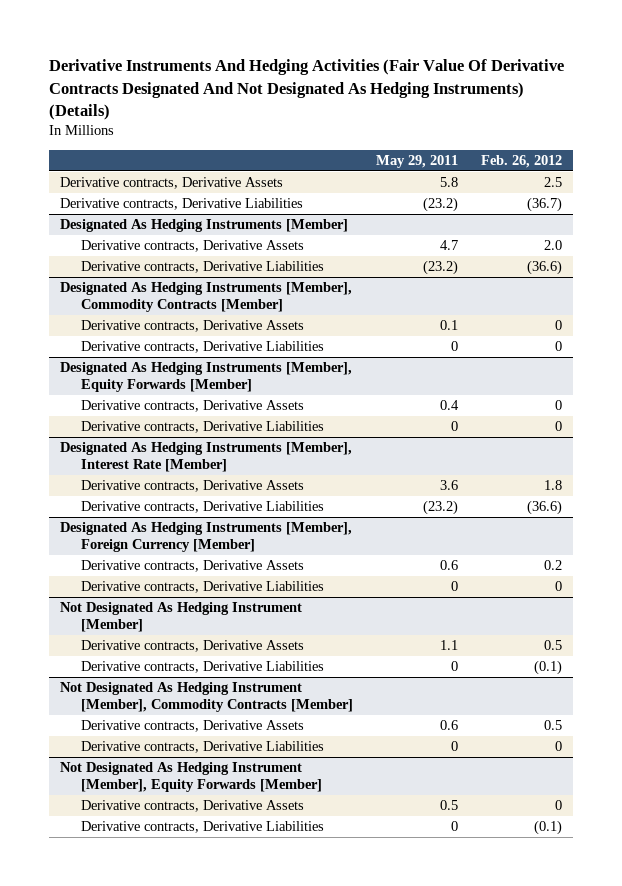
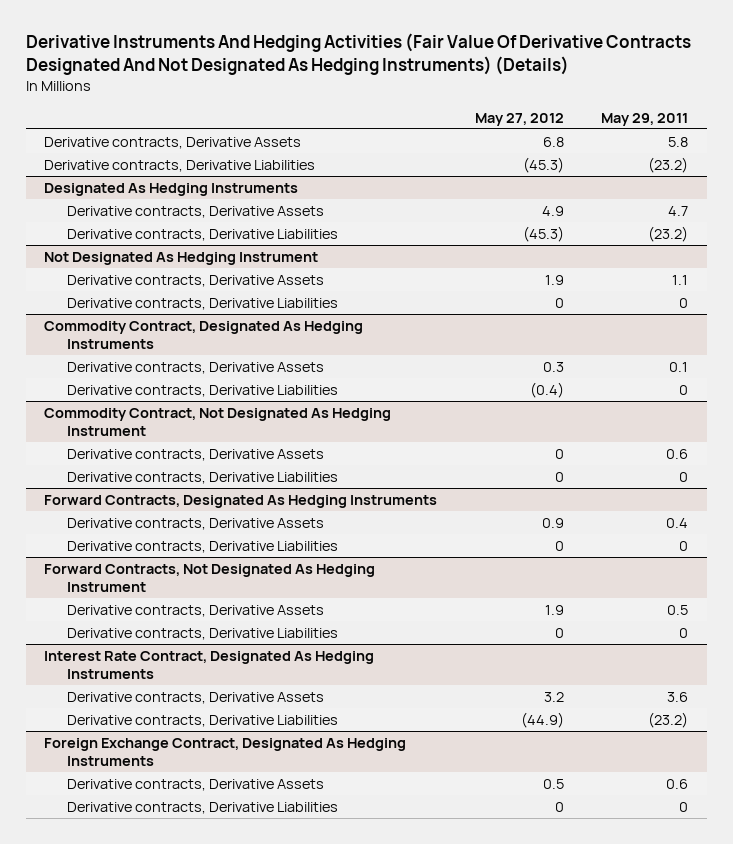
- | May 29, 2011 | Feb. 26, 2012
+ | May 27, 2012 | May 29, 2011
- Designated As Hedging Instruments [Member]
+ Designated As Hedging Instruments
- Designated As Hedging Instruments [Member], Commodity Contracts [Member]
+ Not Designated As Hedging Instrument
+ Derivative contracts, Derivative Assets | 1.9 | 1.1
+ Derivative contracts, Derivative Liabilities | 0 | 0
+ Commodity Contract, Designated As Hedging Instruments
- Designated As Hedging Instruments [Member], Equity Forwards [Member]
+ Commodity Contract, Not Designated As Hedging Instrument
+ Derivative contracts, Derivative Assets | 0 | 0.6
+ Derivative contracts, Derivative Liabilities | 0 | 0
+ Forward Contracts, Designated As Hedging Instruments
- Designated As Hedging Instruments [Member], Interest Rate [Member]
+ Forward Contracts, Not Designated As Hedging Instrument
+ Derivative contracts, Derivative Assets | 1.9 | 0.5
+ Derivative contracts, Derivative Liabilities | 0 | 0
+ Interest Rate Contract, Designated As Hedging Instruments
- Designated As Hedging Instruments [Member], Foreign Currency [Member]
- Derivative contracts, Derivative Assets | 0.6 | 0.2
- Derivative contracts, Derivative Liabilities | 0 | 0
- Not Designated As Hedging Instrument [Member]
- Derivative contracts, Derivative Assets | 1.1 | 0.5
- Derivative contracts, Derivative Liabilities | 0 | (0.1)
- Not Designated As Hedging Instrument [Member], Commodity Contracts [Member]
+ Foreign Exchange Contract, Designated As Hedging Instruments
- Not Designated As Hedging Instrument [Member], Equity Forwards [Member]
- Derivative contracts, Derivative Assets | 0.5 | 0
- Derivative contracts, Derivative Liabilities | 0 | (0.1)

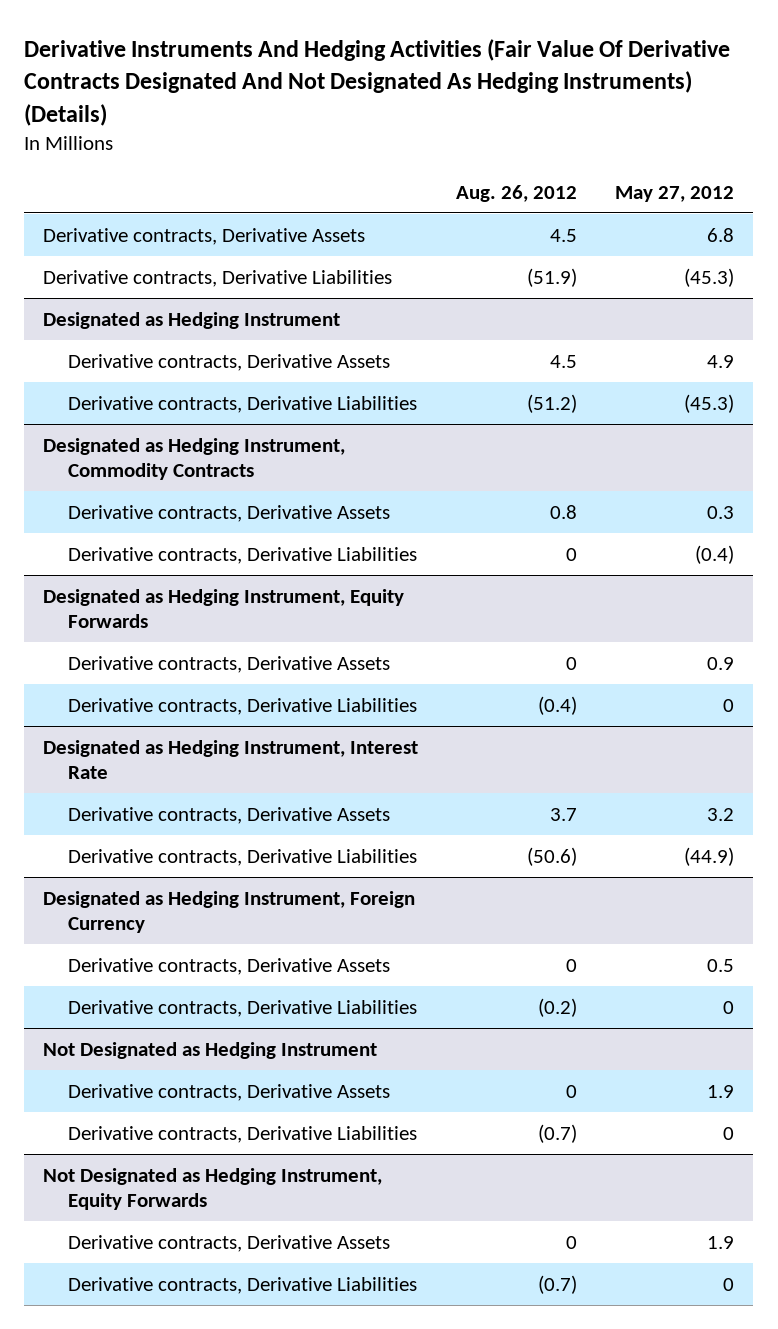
- | May 27, 2012 | May 29, 2011
+ | Aug. 26, 2012 | May 27, 2012
- Designated As Hedging Instruments
+ Designated as Hedging Instrument
- Not Designated As Hedging Instrument
- Derivative contracts, Derivative Assets | 1.9 | 1.1
- Derivative contracts, Derivative Liabilities | 0 | 0
- Commodity Contract, Designated As Hedging Instruments
+ Designated as Hedging Instrument, Commodity Contracts
- Commodity Contract, Not Designated As Hedging Instrument
- Derivative contracts, Derivative Assets | 0 | 0.6
- Derivative contracts, Derivative Liabilities | 0 | 0
- Forward Contracts, Designated As Hedging Instruments
+ Designated as Hedging Instrument, Equity Forwards
- Forward Contracts, Not Designated As Hedging Instrument
- Derivative contracts, Derivative Assets | 1.9 | 0.5
- Derivative contracts, Derivative Liabilities | 0 | 0
- Interest Rate Contract, Designated As Hedging Instruments
+ Designated as Hedging Instrument, Interest Rate
- Foreign Exchange Contract, Designated As Hedging Instruments
+ Designated as Hedging Instrument, Foreign Currency
+ Not Designated as Hedging Instrument
+ Derivative contracts, Derivative Assets | 0 | 1.9
+ Derivative contracts, Derivative Liabilities | (0.7) | 0
+ Not Designated as Hedging Instrument, Equity Forwards
+ Derivative contracts, Derivative Assets | 0 | 1.9
+ Derivative contracts, Derivative Liabilities | (0.7) | 0

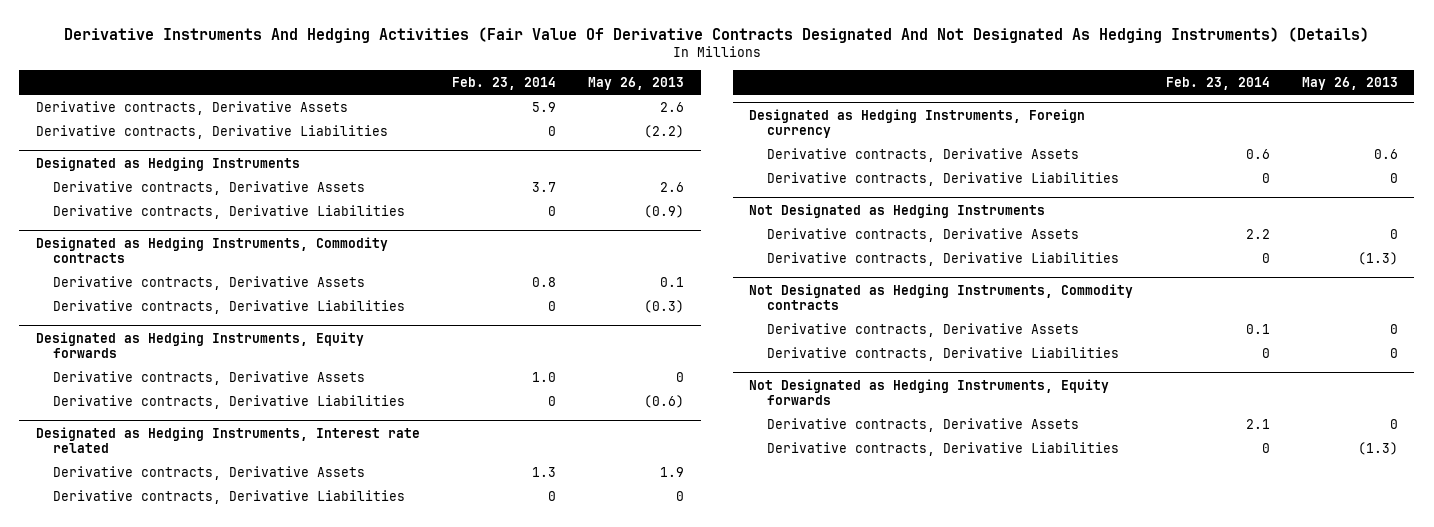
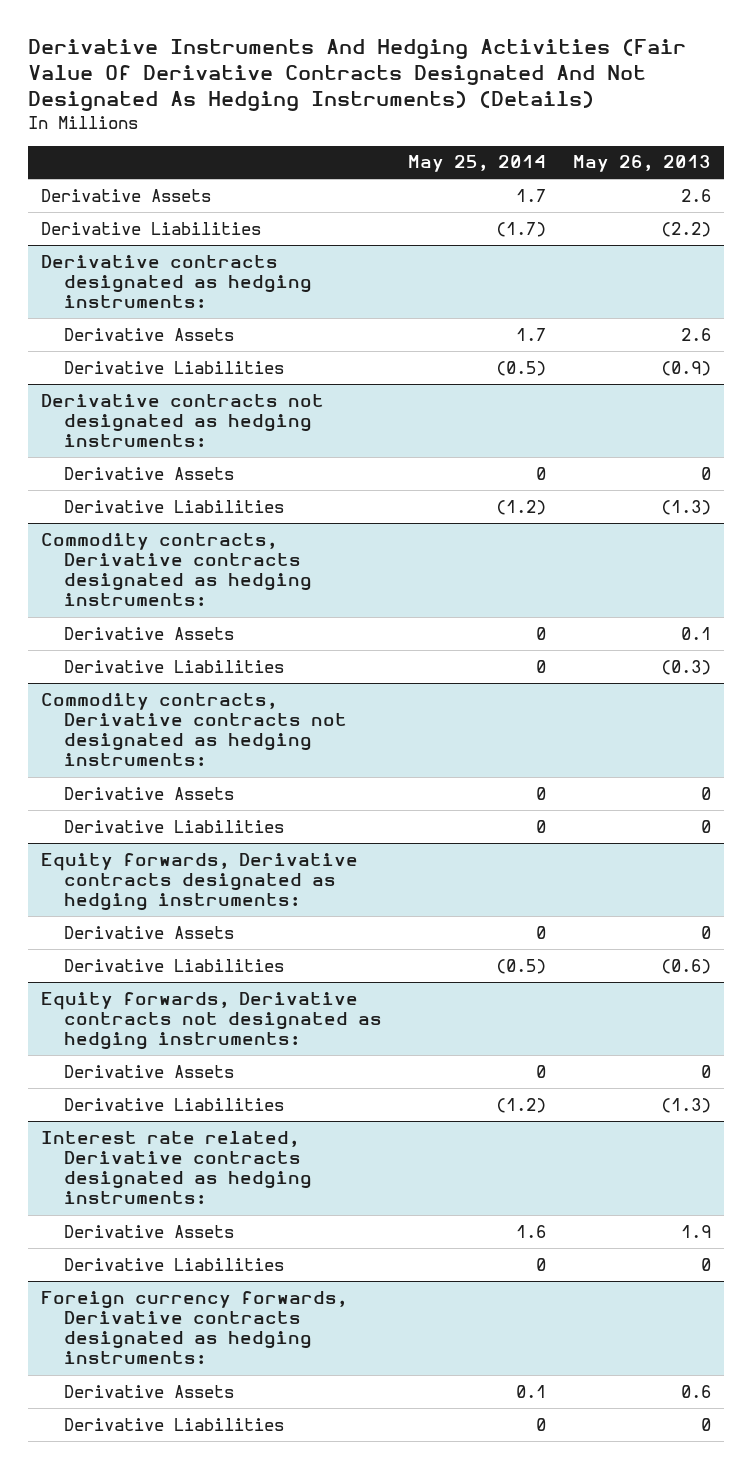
- | Feb. 23, 2014 | May 26, 2013
+ | May 25, 2014 | May 26, 2013
- Derivative contracts, Derivative Assets | 5.9 | 2.6
- Derivative contracts, Derivative Liabilities | 0 | (2.2)
- Designated as Hedging Instruments
- Derivative contracts, Derivative Assets | 3.7 | 2.6
- Derivative contracts, Derivative Liabilities | 0 | (0.9)
- Designated as Hedging Instruments, Commodity contracts
- Derivative contracts, Derivative Assets | 0.8 | 0.1
- Derivative contracts, Derivative Liabilities | 0 | (0.3)
- Designated as Hedging Instruments, Equity forwards
- Derivative contracts, Derivative Assets | 1.0 | 0
- Derivative contracts, Derivative Liabilities | 0 | (0.6)
- Designated as Hedging Instruments, Interest rate related
- Derivative contracts, Derivative Assets | 1.3 | 1.9
- Derivative contracts, Derivative Liabilities | 0 | 0
- Designated as Hedging Instruments, Foreign currency
- Derivative contracts, Derivative Assets | 0.6 | 0.6
- Derivative contracts, Derivative Liabilities | 0 | 0
- Not Designated as Hedging Instruments
- Derivative contracts, Derivative Assets | 2.2 | 0
- Derivative contracts, Derivative Liabilities | 0 | (1.3)
- Not Designated as Hedging Instruments, Commodity contracts
- Derivative contracts, Derivative Assets | 0.1 | 0
- Derivative contracts, Derivative Liabilities | 0 | 0
- Not Designated as Hedging Instruments, Equity forwards
- Derivative contracts, Derivative Assets | 2.1 | 0
- Derivative contracts, Derivative Liabilities | 0 | (1.3)
+ Derivative Assets | 1.7 | 2.6
+ Derivative Liabilities | (1.7) | (2.2)
+ Derivative contracts designated as hedging instruments:
+ Derivative Assets | 1.7 | 2.6
+ Derivative Liabilities | (0.5) | (0.9)
+ Derivative contracts not designated as hedging instruments:
+ Derivative Assets | 0 | 0
+ Derivative Liabilities | (1.2) | (1.3)
+ Commodity contracts, Derivative contracts designated as hedging instruments:
+ Derivative Assets | 0 | 0.1
+ Derivative Liabilities | 0 | (0.3)
+ Commodity contracts, Derivative contracts not designated as hedging instruments:
+ Derivative Assets | 0 | 0
+ Derivative Liabilities | 0 | 0
+ Equity forwards, Derivative contracts designated as hedging instruments:
+ Derivative Assets | 0 | 0
+ Derivative Liabilities | (0.5) | (0.6)
+ Equity forwards, Derivative contracts not designated as hedging instruments:
+ Derivative Assets | 0 | 0
+ Derivative Liabilities | (1.2) | (1.3)
+ Interest rate related, Derivative contracts designated as hedging instruments:
+ Derivative Assets | 1.6 | 1.9
+ Derivative Liabilities | 0 | 0
+ Foreign currency forwards, Derivative contracts designated as hedging instruments:
+ Derivative Assets | 0.1 | 0.6
+ Derivative Liabilities | 0 | 0

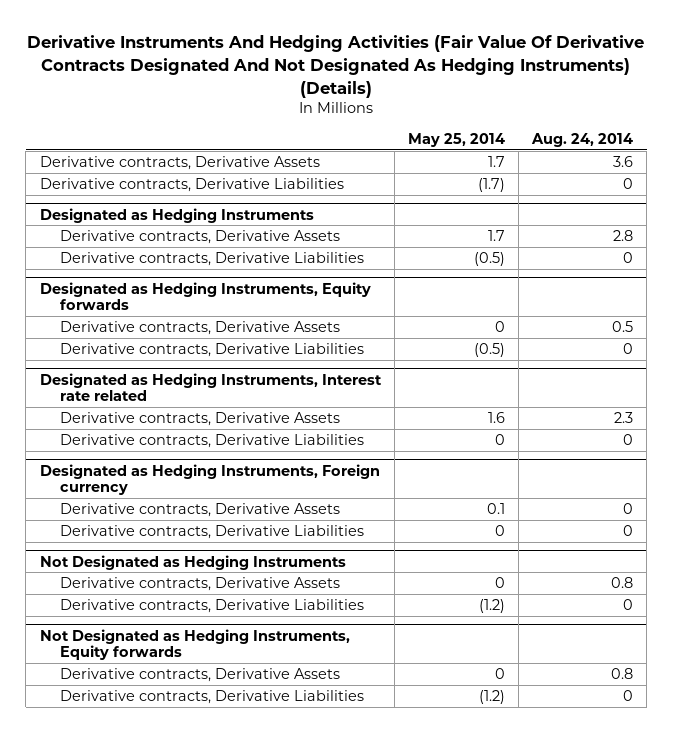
- | May 25, 2014 | May 26, 2013
+ | May 25, 2014 | Aug. 24, 2014
- Derivative Assets | 1.7 | 2.6
- Derivative Liabilities | (1.7) | (2.2)
- Derivative contracts designated as hedging instruments:
- Derivative Assets | 1.7 | 2.6
- Derivative Liabilities | (0.5) | (0.9)
- Derivative contracts not designated as hedging instruments:
- Derivative Assets | 0 | 0
- Derivative Liabilities | (1.2) | (1.3)
- Commodity contracts, Derivative contracts designated as hedging instruments:
- Derivative Assets | 0 | 0.1
- Derivative Liabilities | 0 | (0.3)
- Commodity contracts, Derivative contracts not designated as hedging instruments:
- Derivative Assets | 0 | 0
- Derivative Liabilities | 0 | 0
- Equity forwards, Derivative contracts designated as hedging instruments:
- Derivative Assets | 0 | 0
- Derivative Liabilities | (0.5) | (0.6)
- Equity forwards, Derivative contracts not designated as hedging instruments:
- Derivative Assets | 0 | 0
- Derivative Liabilities | (1.2) | (1.3)
- Interest rate related, Derivative contracts designated as hedging instruments:
- Derivative Assets | 1.6 | 1.9
- Derivative Liabilities | 0 | 0
- Foreign currency forwards, Derivative contracts designated as hedging instruments:
- Derivative Assets | 0.1 | 0.6
- Derivative Liabilities | 0 | 0
+ Derivative contracts, Derivative Assets | 1.7 | 3.6
+ Derivative contracts, Derivative Liabilities | (1.7) | 0
+ Designated as Hedging Instruments
+ Derivative contracts, Derivative Assets | 1.7 | 2.8
+ Derivative contracts, Derivative Liabilities | (0.5) | 0
+ Designated as Hedging Instruments, Equity forwards
+ Derivative contracts, Derivative Assets | 0 | 0.5
+ Derivative contracts, Derivative Liabilities | (0.5) | 0
+ Designated as Hedging Instruments, Interest rate related
+ Derivative contracts, Derivative Assets | 1.6 | 2.3
+ Derivative contracts, Derivative Liabilities | 0 | 0
+ Designated as Hedging Instruments, Foreign currency
+ Derivative contracts, Derivative Assets | 0.1 | 0
+ Derivative contracts, Derivative Liabilities | 0 | 0
+ Not Designated as Hedging Instruments
+ Derivative contracts, Derivative Assets | 0 | 0.8
+ Derivative contracts, Derivative Liabilities | (1.2) | 0
+ Not Designated as Hedging Instruments, Equity forwards
+ Derivative contracts, Derivative Assets | 0 | 0.8
+ Derivative contracts, Derivative Liabilities | (1.2) | 0

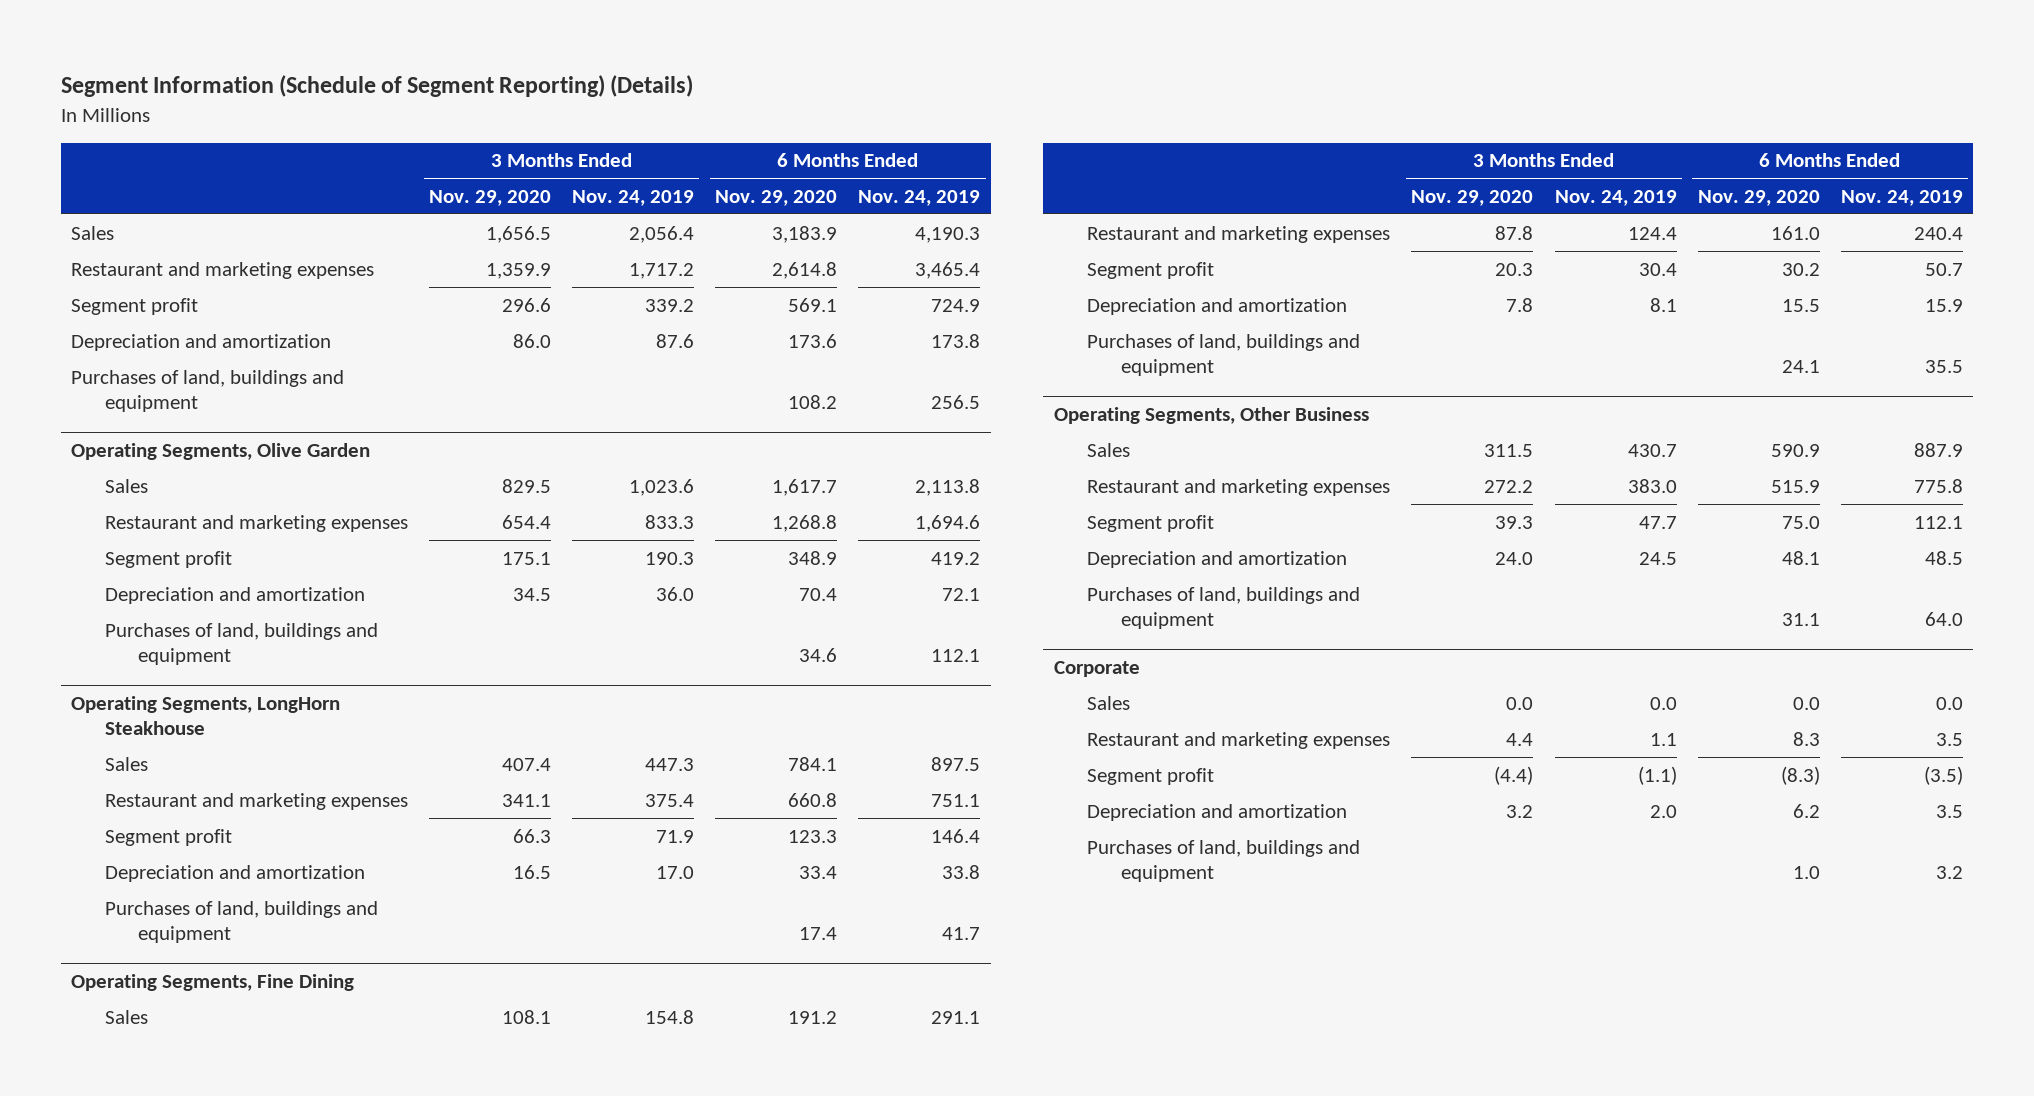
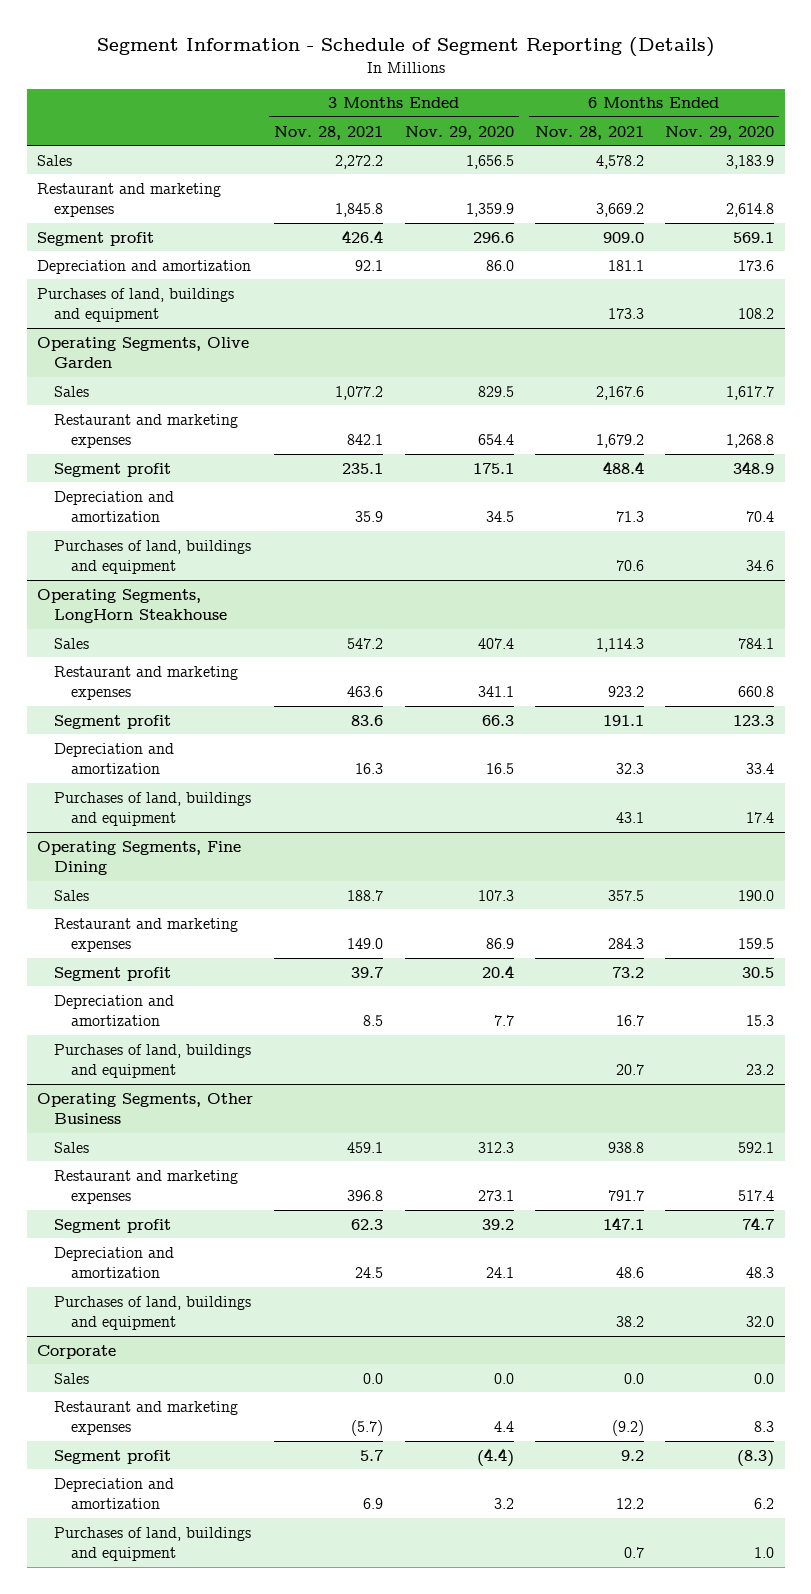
- Segment Information (Schedule of Segment Reporting) (Details)
+ Segment Information - Schedule of Segment Reporting (Details)
- | 3 Months Ended Nov. 29, 2020 | 3 Months Ended Nov. 24, 2019 | 6 Months Ended Nov. 29, 2020 | 6 Months Ended Nov. 24, 2019
+ | 3 Months Ended Nov. 28, 2021 | 3 Months Ended Nov. 29, 2020 | 6 Months Ended Nov. 28, 2021 | 6 Months Ended Nov. 29, 2020
@ Operating Segments, Fine Dining
- Sales | 108.1 | 154.8 | 191.2 | 291.1
- Restaurant and marketing expenses | 87.8 | 124.4 | 161.0 | 240.4
- Segment profit | 20.3 | 30.4 | 30.2 | 50.7
- Depreciation and amortization | 7.8 | 8.1 | 15.5 | 15.9
- Purchases of land, buildings and equipment | | | 24.1 | 35.5
+ Sales | 188.7 | 107.3 | 357.5 | 190.0
+ Restaurant and marketing expenses | 149.0 | 86.9 | 284.3 | 159.5
+ Segment profit | 39.7 | 20.4 | 73.2 | 30.5
+ Depreciation and amortization | 8.5 | 7.7 | 16.7 | 15.3
+ Purchases of land, buildings and equipment | | | 20.7 | 23.2
@ Operating Segments, Other Business
- Sales | 311.5 | 430.7 | 590.9 | 887.9
- Restaurant and marketing expenses | 272.2 | 383.0 | 515.9 | 775.8
- Segment profit | 39.3 | 47.7 | 75.0 | 112.1
- Depreciation and amortization | 24.0 | 24.5 | 48.1 | 48.5
- Purchases of land, buildings and equipment | | | 31.1 | 64.0
+ Sales | 459.1 | 312.3 | 938.8 | 592.1
+ Restaurant and marketing expenses | 396.8 | 273.1 | 791.7 | 517.4
+ Segment profit | 62.3 | 39.2 | 147.1 | 74.7
+ Depreciation and amortization | 24.5 | 24.1 | 48.6 | 48.3
+ Purchases of land, buildings and equipment | | | 38.2 | 32.0

